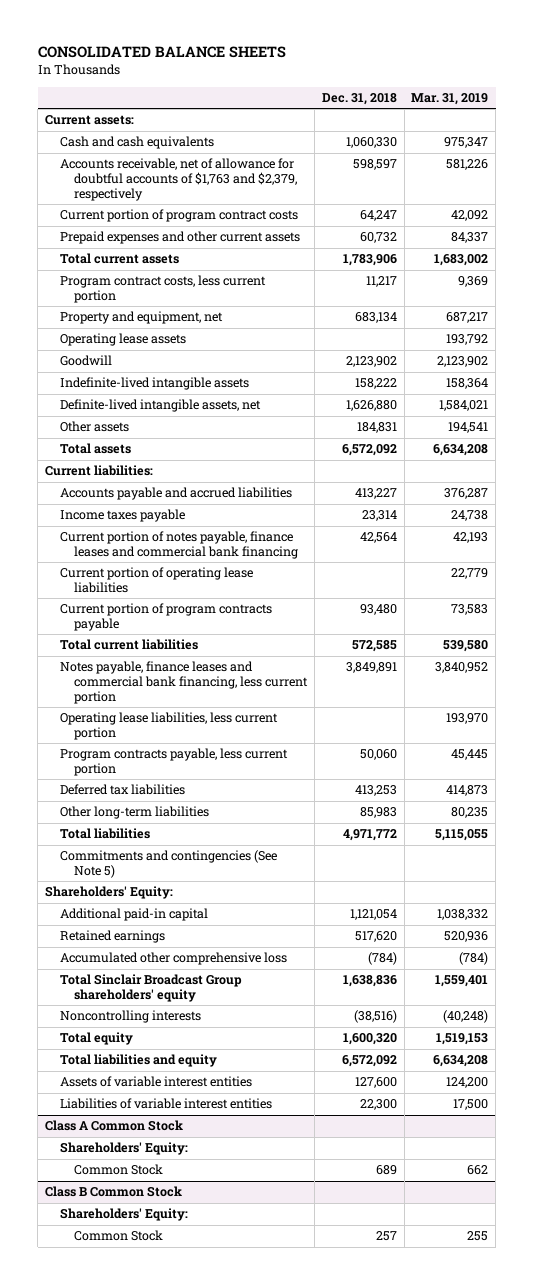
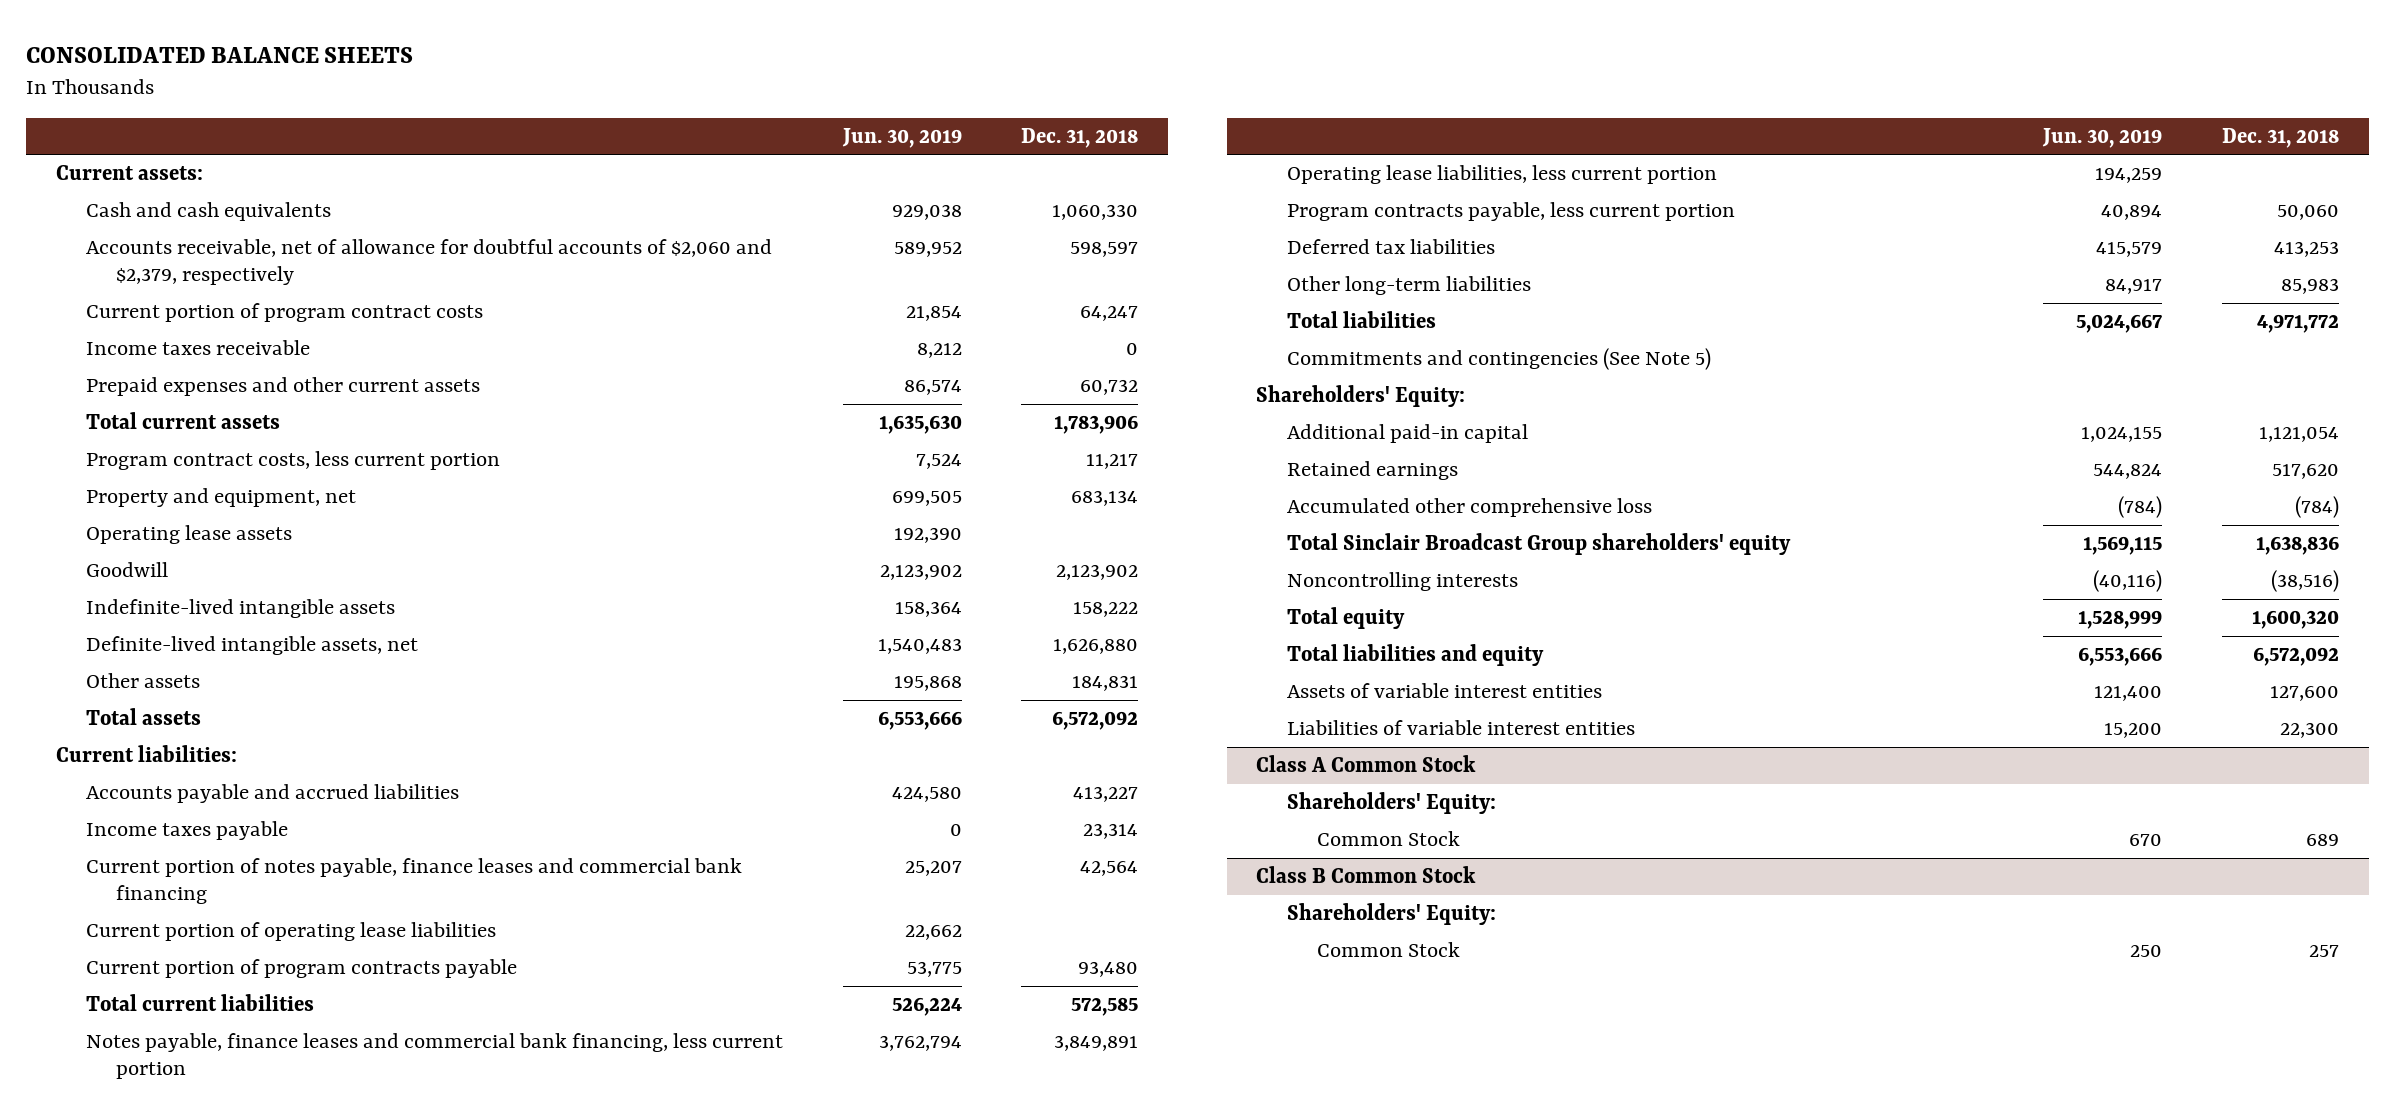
- | Dec. 31, 2018 | Mar. 31, 2019
+ | Jun. 30, 2019 | Dec. 31, 2018
- Accounts receivable, net of allowance for doubtful accounts of $1,763 and $2,379, respectively | 598,597 | 581,226
+ Accounts receivable, net of allowance for doubtful accounts of $2,060 and $2,379, respectively | 589,952 | 598,597
+ Income taxes receivable | 8,212 | 0

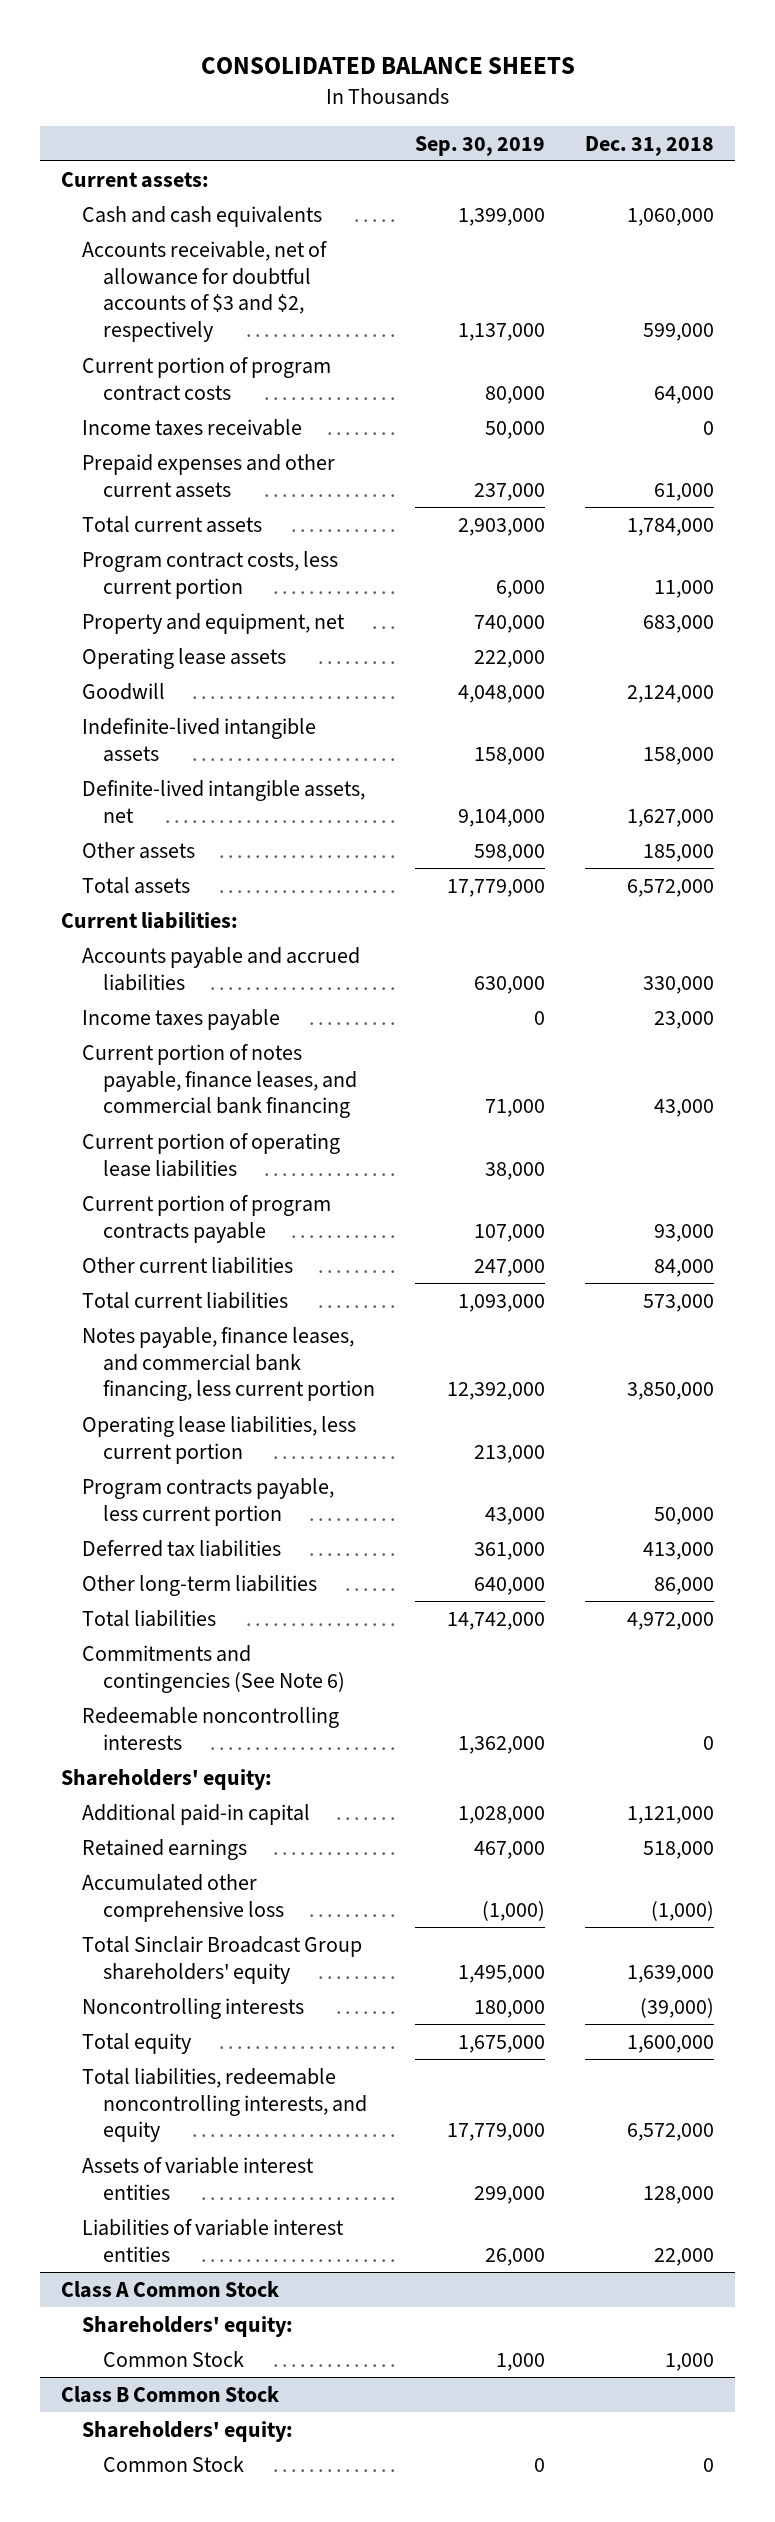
- | Jun. 30, 2019 | Dec. 31, 2018
+ | Sep. 30, 2019 | Dec. 31, 2018
- Cash and cash equivalents | 929,038 | 1,060,330
- Accounts receivable, net of allowance for doubtful accounts of $2,060 and $2,379, respectively | 589,952 | 598,597
- Current portion of program contract costs | 21,854 | 64,247
+ Cash and cash equivalents | 1,399,000 | 1,060,000
+ Accounts receivable, net of allowance for doubtful accounts of $3 and $2, respectively | 1,137,000 | 599,000
+ Current portion of program contract costs | 80,000 | 64,000
- Prepaid expenses and other current assets | 86,574 | 60,732
- Total current assets | 1,635,630 | 1,783,906
- Program contract costs, less current portion | 7,524 | 11,217
- Property and equipment, net | 699,505 | 683,134
+ Prepaid expenses and other current assets | 237,000 | 61,000
+ Total current assets | 2,903,000 | 1,784,000
+ Program contract costs, less current portion | 6,000 | 11,000
+ Property and equipment, net | 740,000 | 683,000
- Goodwill | 2,123,902 | 2,123,902
- Indefinite-lived intangible assets | 158,364 | 158,222
- Definite-lived intangible assets, net | 1,540,483 | 1,626,880
- Other assets | 195,868 | 184,831
- Total assets | 6,553,666 | 6,572,092
+ Goodwill | 4,048,000 | 2,124,000
+ Indefinite-lived intangible assets | 158,000 | 158,000
+ Definite-lived intangible assets, net | 9,104,000 | 1,627,000
+ Other assets | 598,000 | 185,000
+ Total assets | 17,779,000 | 6,572,000
- Accounts payable and accrued liabilities | 424,580 | 413,227
- Income taxes payable | 0 | 23,314
- Current portion of notes payable, finance leases and commercial bank financing | 25,207 | 42,564
+ Accounts payable and accrued liabilities | 630,000 | 330,000
+ Income taxes payable | 0 | 23,000
+ Current portion of notes payable, finance leases, and commercial bank financing | 71,000 | 43,000
- Current portion of program contracts payable | 53,775 | 93,480
- Total current liabilities | 526,224 | 572,585
- Notes payable, finance leases and commercial bank financing, less current portion | 3,762,794 | 3,849,891
+ Current portion of program contracts payable | 107,000 | 93,000
+ Other current liabilities | 247,000 | 84,000
+ Total current liabilities | 1,093,000 | 573,000
+ Notes payable, finance leases, and commercial bank financing, less current portion | 12,392,000 | 3,850,000
- Program contracts payable, less current portion | 40,894 | 50,060
- Deferred tax liabilities | 415,579 | 413,253
- Other long-term liabilities | 84,917 | 85,983
- Total liabilities | 5,024,667 | 4,971,772
- Commitments and contingencies (See Note 5)
- Shareholders' Equity:
- Additional paid-in capital | 1,024,155 | 1,121,054
- Retained earnings | 544,824 | 517,620
- Accumulated other comprehensive loss | (784) | (784)
- Total Sinclair Broadcast Group shareholders' equity | 1,569,115 | 1,638,836
- Noncontrolling interests | (40,116) | (38,516)
- Total equity | 1,528,999 | 1,600,320
- Total liabilities and equity | 6,553,666 | 6,572,092
- Assets of variable interest entities | 121,400 | 127,600
- Liabilities of variable interest entities | 15,200 | 22,300
+ Program contracts payable, less current portion | 43,000 | 50,000
+ Deferred tax liabilities | 361,000 | 413,000
+ Other long-term liabilities | 640,000 | 86,000
+ Total liabilities | 14,742,000 | 4,972,000
+ Commitments and contingencies (See Note 6)
+ Redeemable noncontrolling interests | 1,362,000 | 0
+ Shareholders' equity:
+ Additional paid-in capital | 1,028,000 | 1,121,000
+ Retained earnings | 467,000 | 518,000
+ Accumulated other comprehensive loss | (1,000) | (1,000)
+ Total Sinclair Broadcast Group shareholders' equity | 1,495,000 | 1,639,000
+ Noncontrolling interests | 180,000 | (39,000)
+ Total equity | 1,675,000 | 1,600,000
+ Total liabilities, redeemable noncontrolling interests, and equity | 17,779,000 | 6,572,000
+ Assets of variable interest entities | 299,000 | 128,000
+ Liabilities of variable interest entities | 26,000 | 22,000
@ Class A Common Stock
- Shareholders' Equity:
- Common Stock | 670 | 689
+ Shareholders' equity:
+ Common Stock | 1,000 | 1,000
@ Class B Common Stock
- Shareholders' Equity:
- Common Stock | 250 | 257
+ Shareholders' equity:
+ Common Stock | 0 | 0

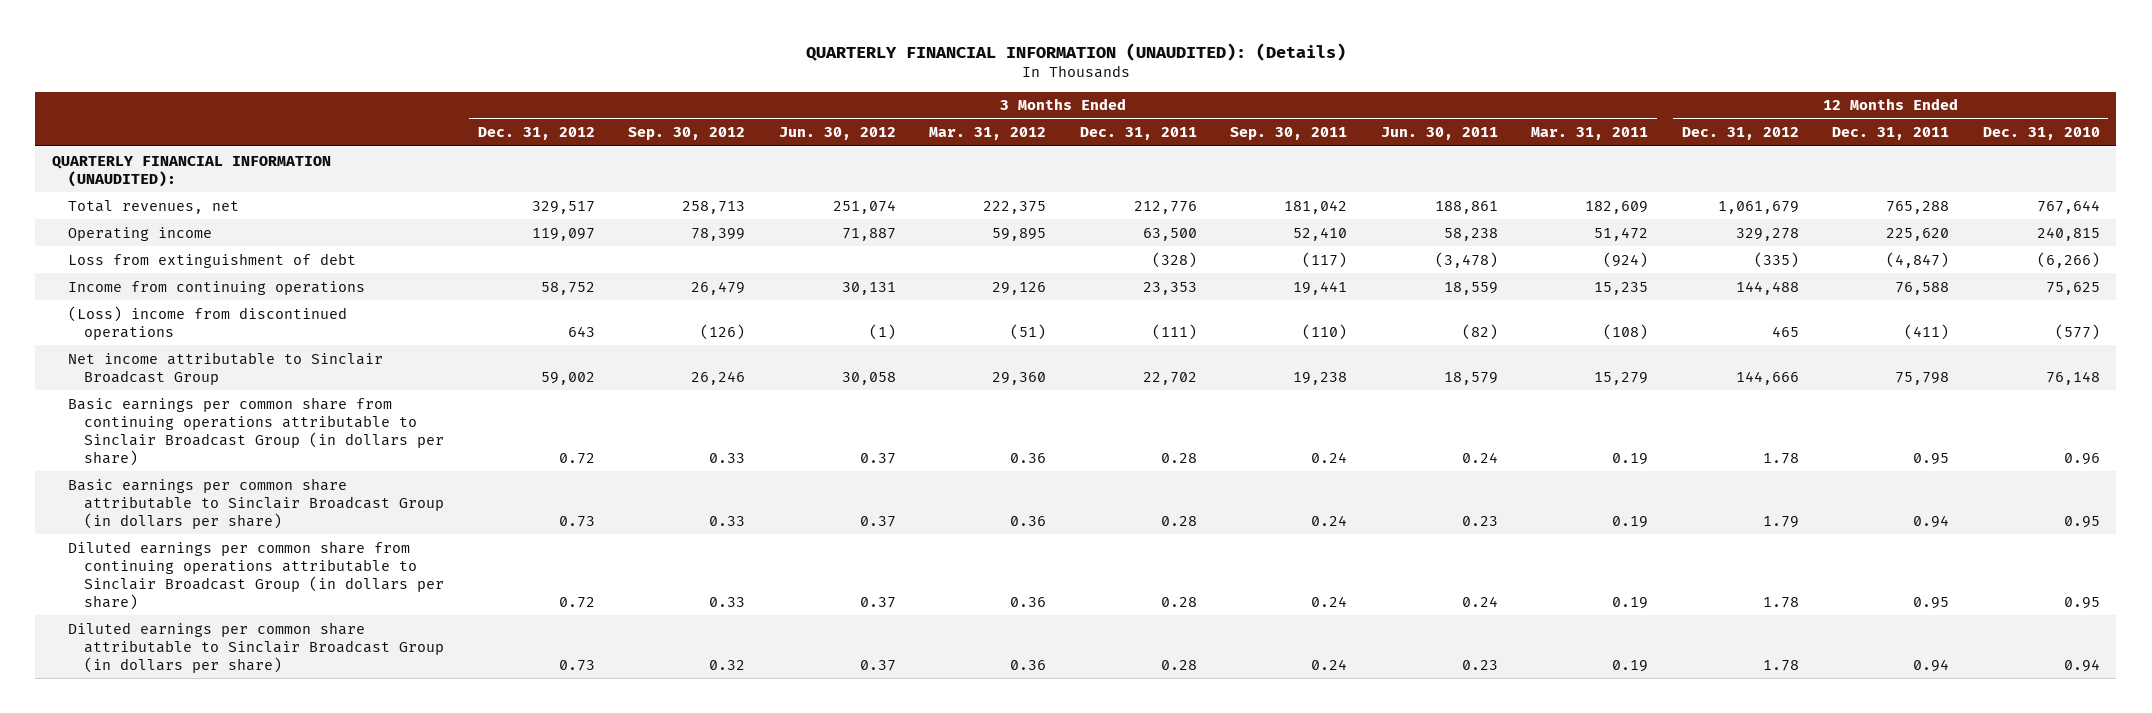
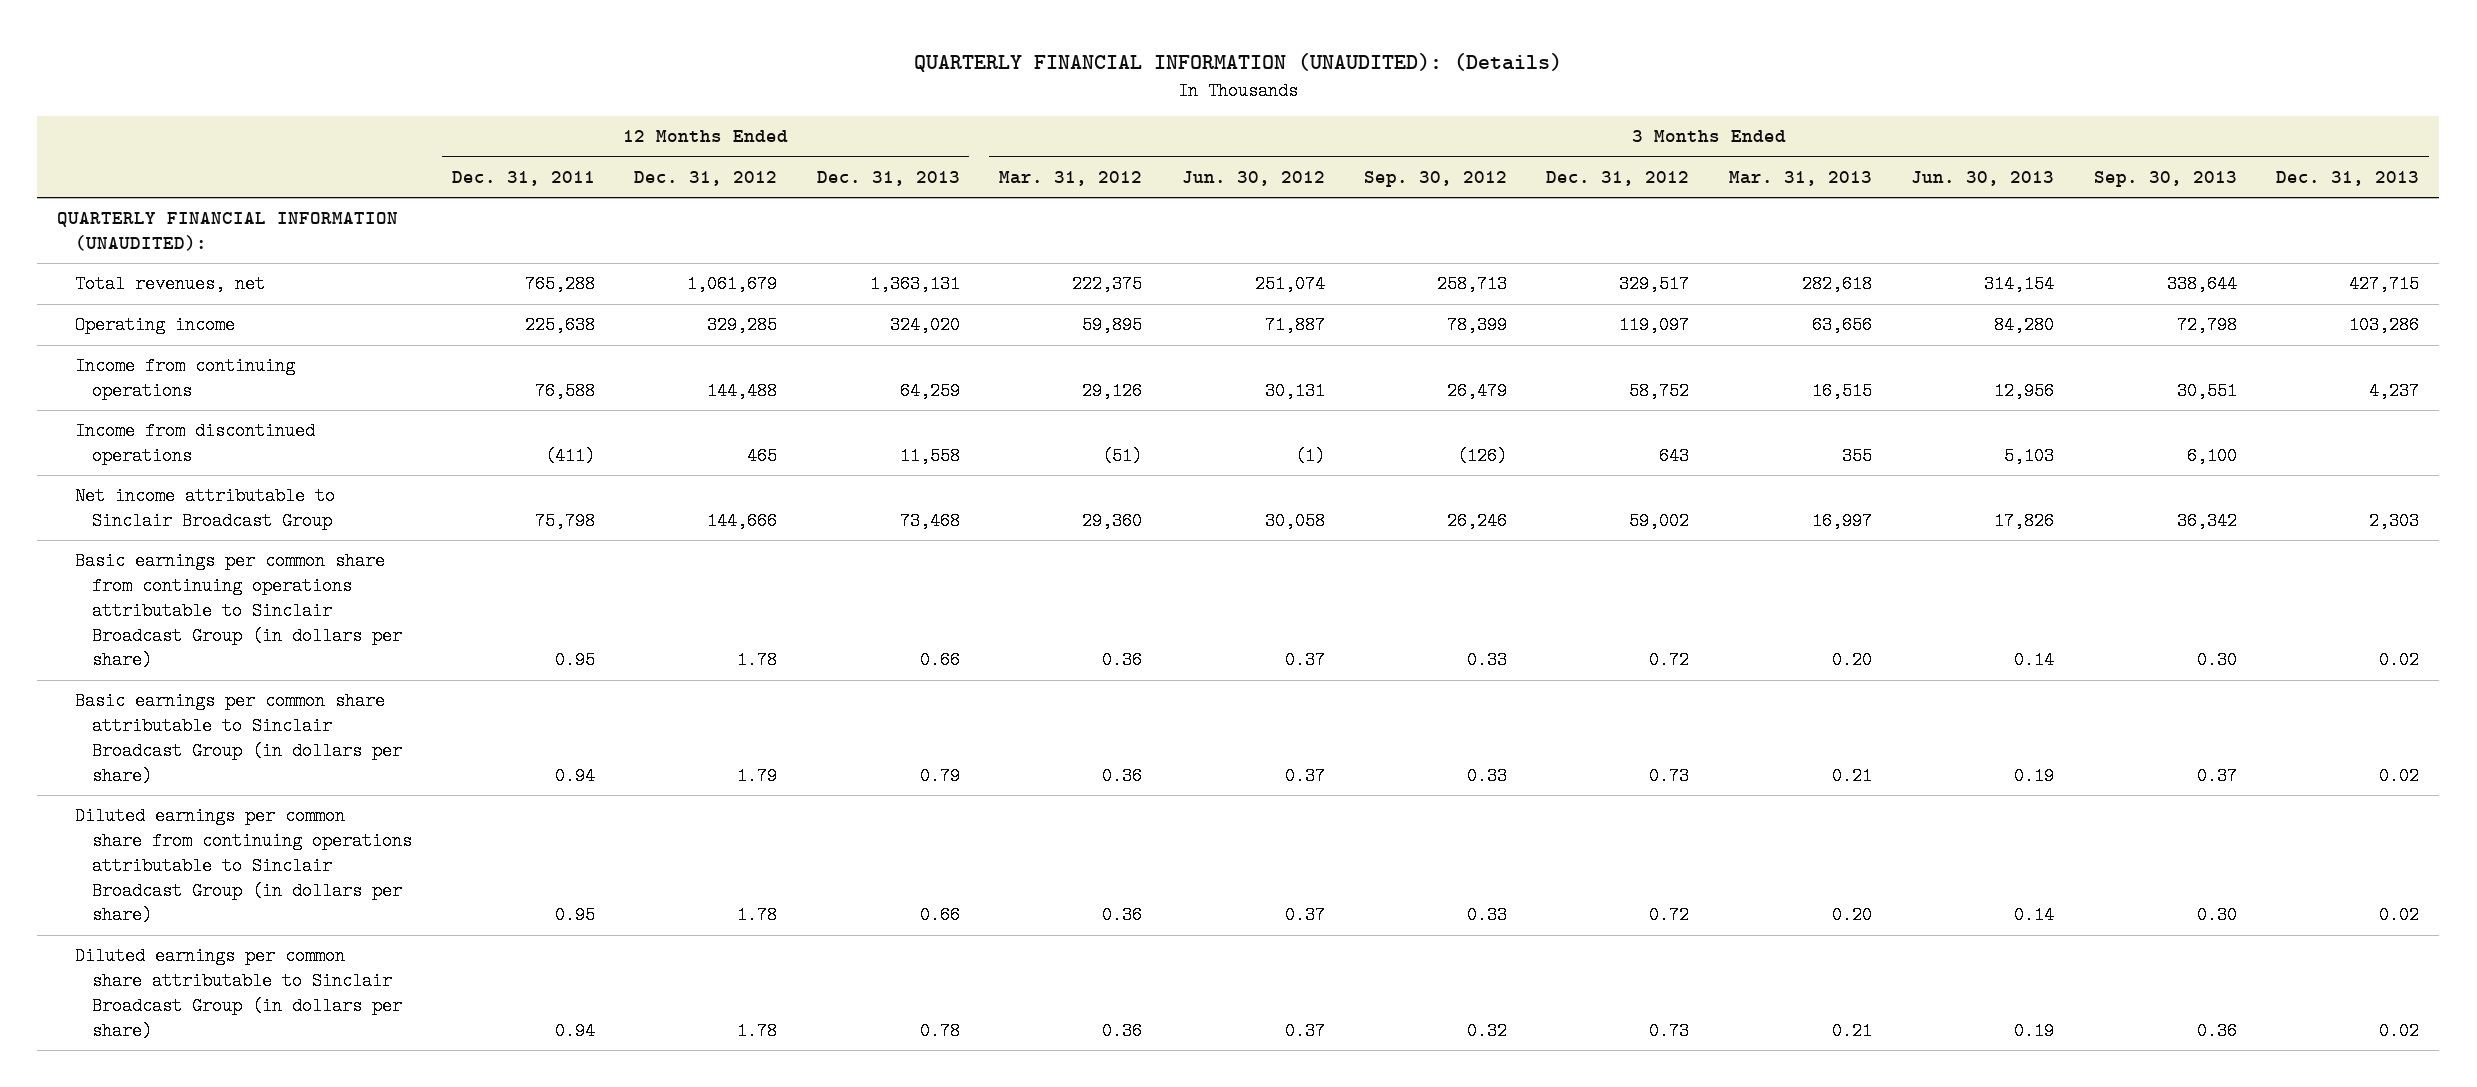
- | 3 Months Ended Dec. 31, 2012 | 3 Months Ended Sep. 30, 2012 | 3 Months Ended Jun. 30, 2012 | 3 Months Ended Mar. 31, 2012 | 3 Months Ended Dec. 31, 2011 | 3 Months Ended Sep. 30, 2011 | 3 Months Ended Jun. 30, 2011 | 3 Months Ended Mar. 31, 2011 | 12 Months Ended Dec. 31, 2012 | 12 Months Ended Dec. 31, 2011 | 12 Months Ended Dec. 31, 2010
+ | 12 Months Ended Dec. 31, 2011 | 12 Months Ended Dec. 31, 2012 | 12 Months Ended Dec. 31, 2013 | 3 Months Ended Mar. 31, 2012 | 3 Months Ended Jun. 30, 2012 | 3 Months Ended Sep. 30, 2012 | 3 Months Ended Dec. 31, 2012 | 3 Months Ended Mar. 31, 2013 | 3 Months Ended Jun. 30, 2013 | 3 Months Ended Sep. 30, 2013 | 3 Months Ended Dec. 31, 2013
- Operating income | 119,097 | 78,399 | 71,887 | 59,895 | 63,500 | 52,410 | 58,238 | 51,472 | 329,278 | 225,620 | 240,815
- Loss from extinguishment of debt | | | | | (328) | (117) | (3,478) | (924) | (335) | (4,847) | (6,266)
+ Operating income | 225,638 | 329,285 | 324,020 | 59,895 | 71,887 | 78,399 | 119,097 | 63,656 | 84,280 | 72,798 | 103,286
- (Loss) income from discontinued operations | 643 | (126) | (1) | (51) | (111) | (110) | (82) | (108) | 465 | (411) | (577)
+ Income from discontinued operations | (411) | 465 | 11,558 | (51) | (1) | (126) | 643 | 355 | 5,103 | 6,100 |

